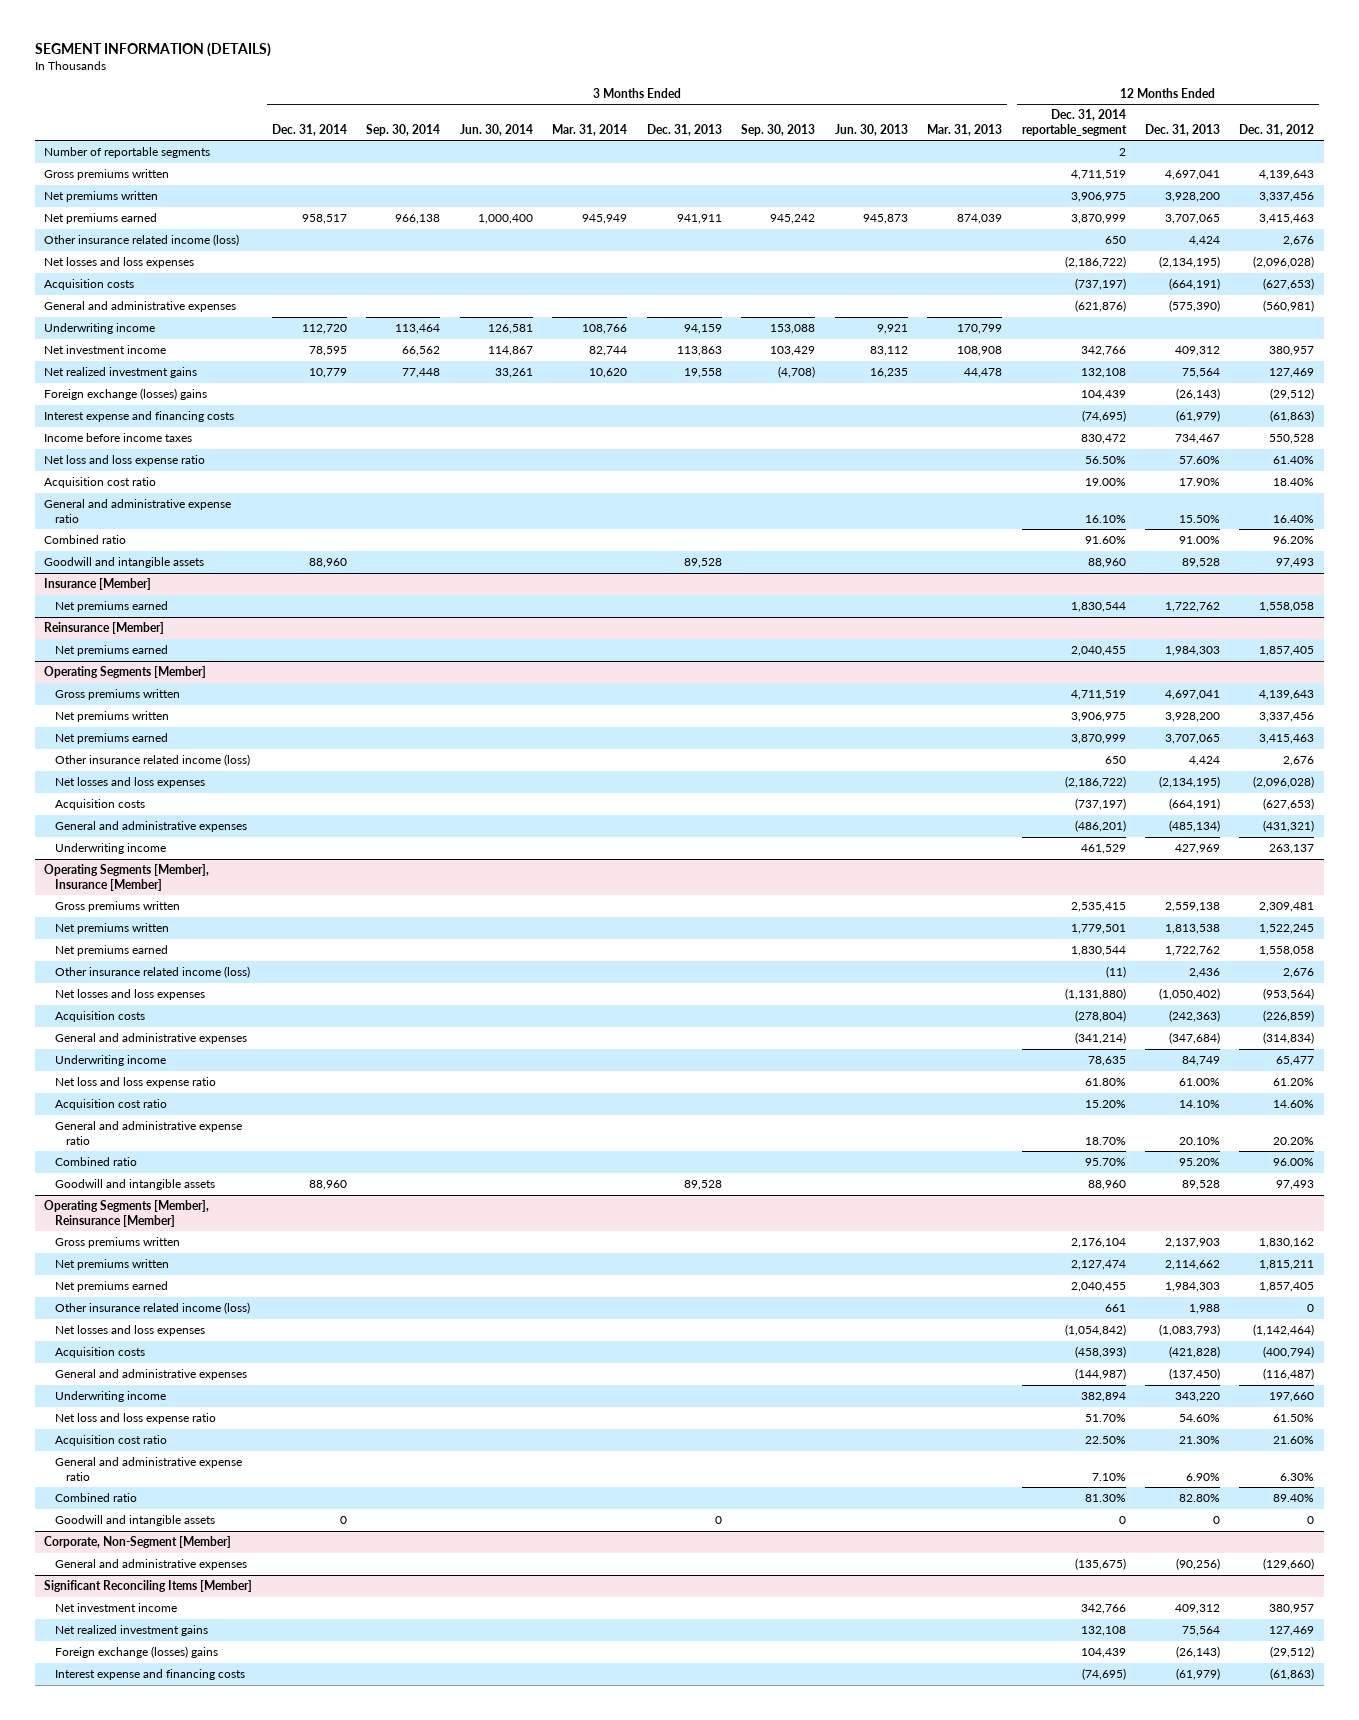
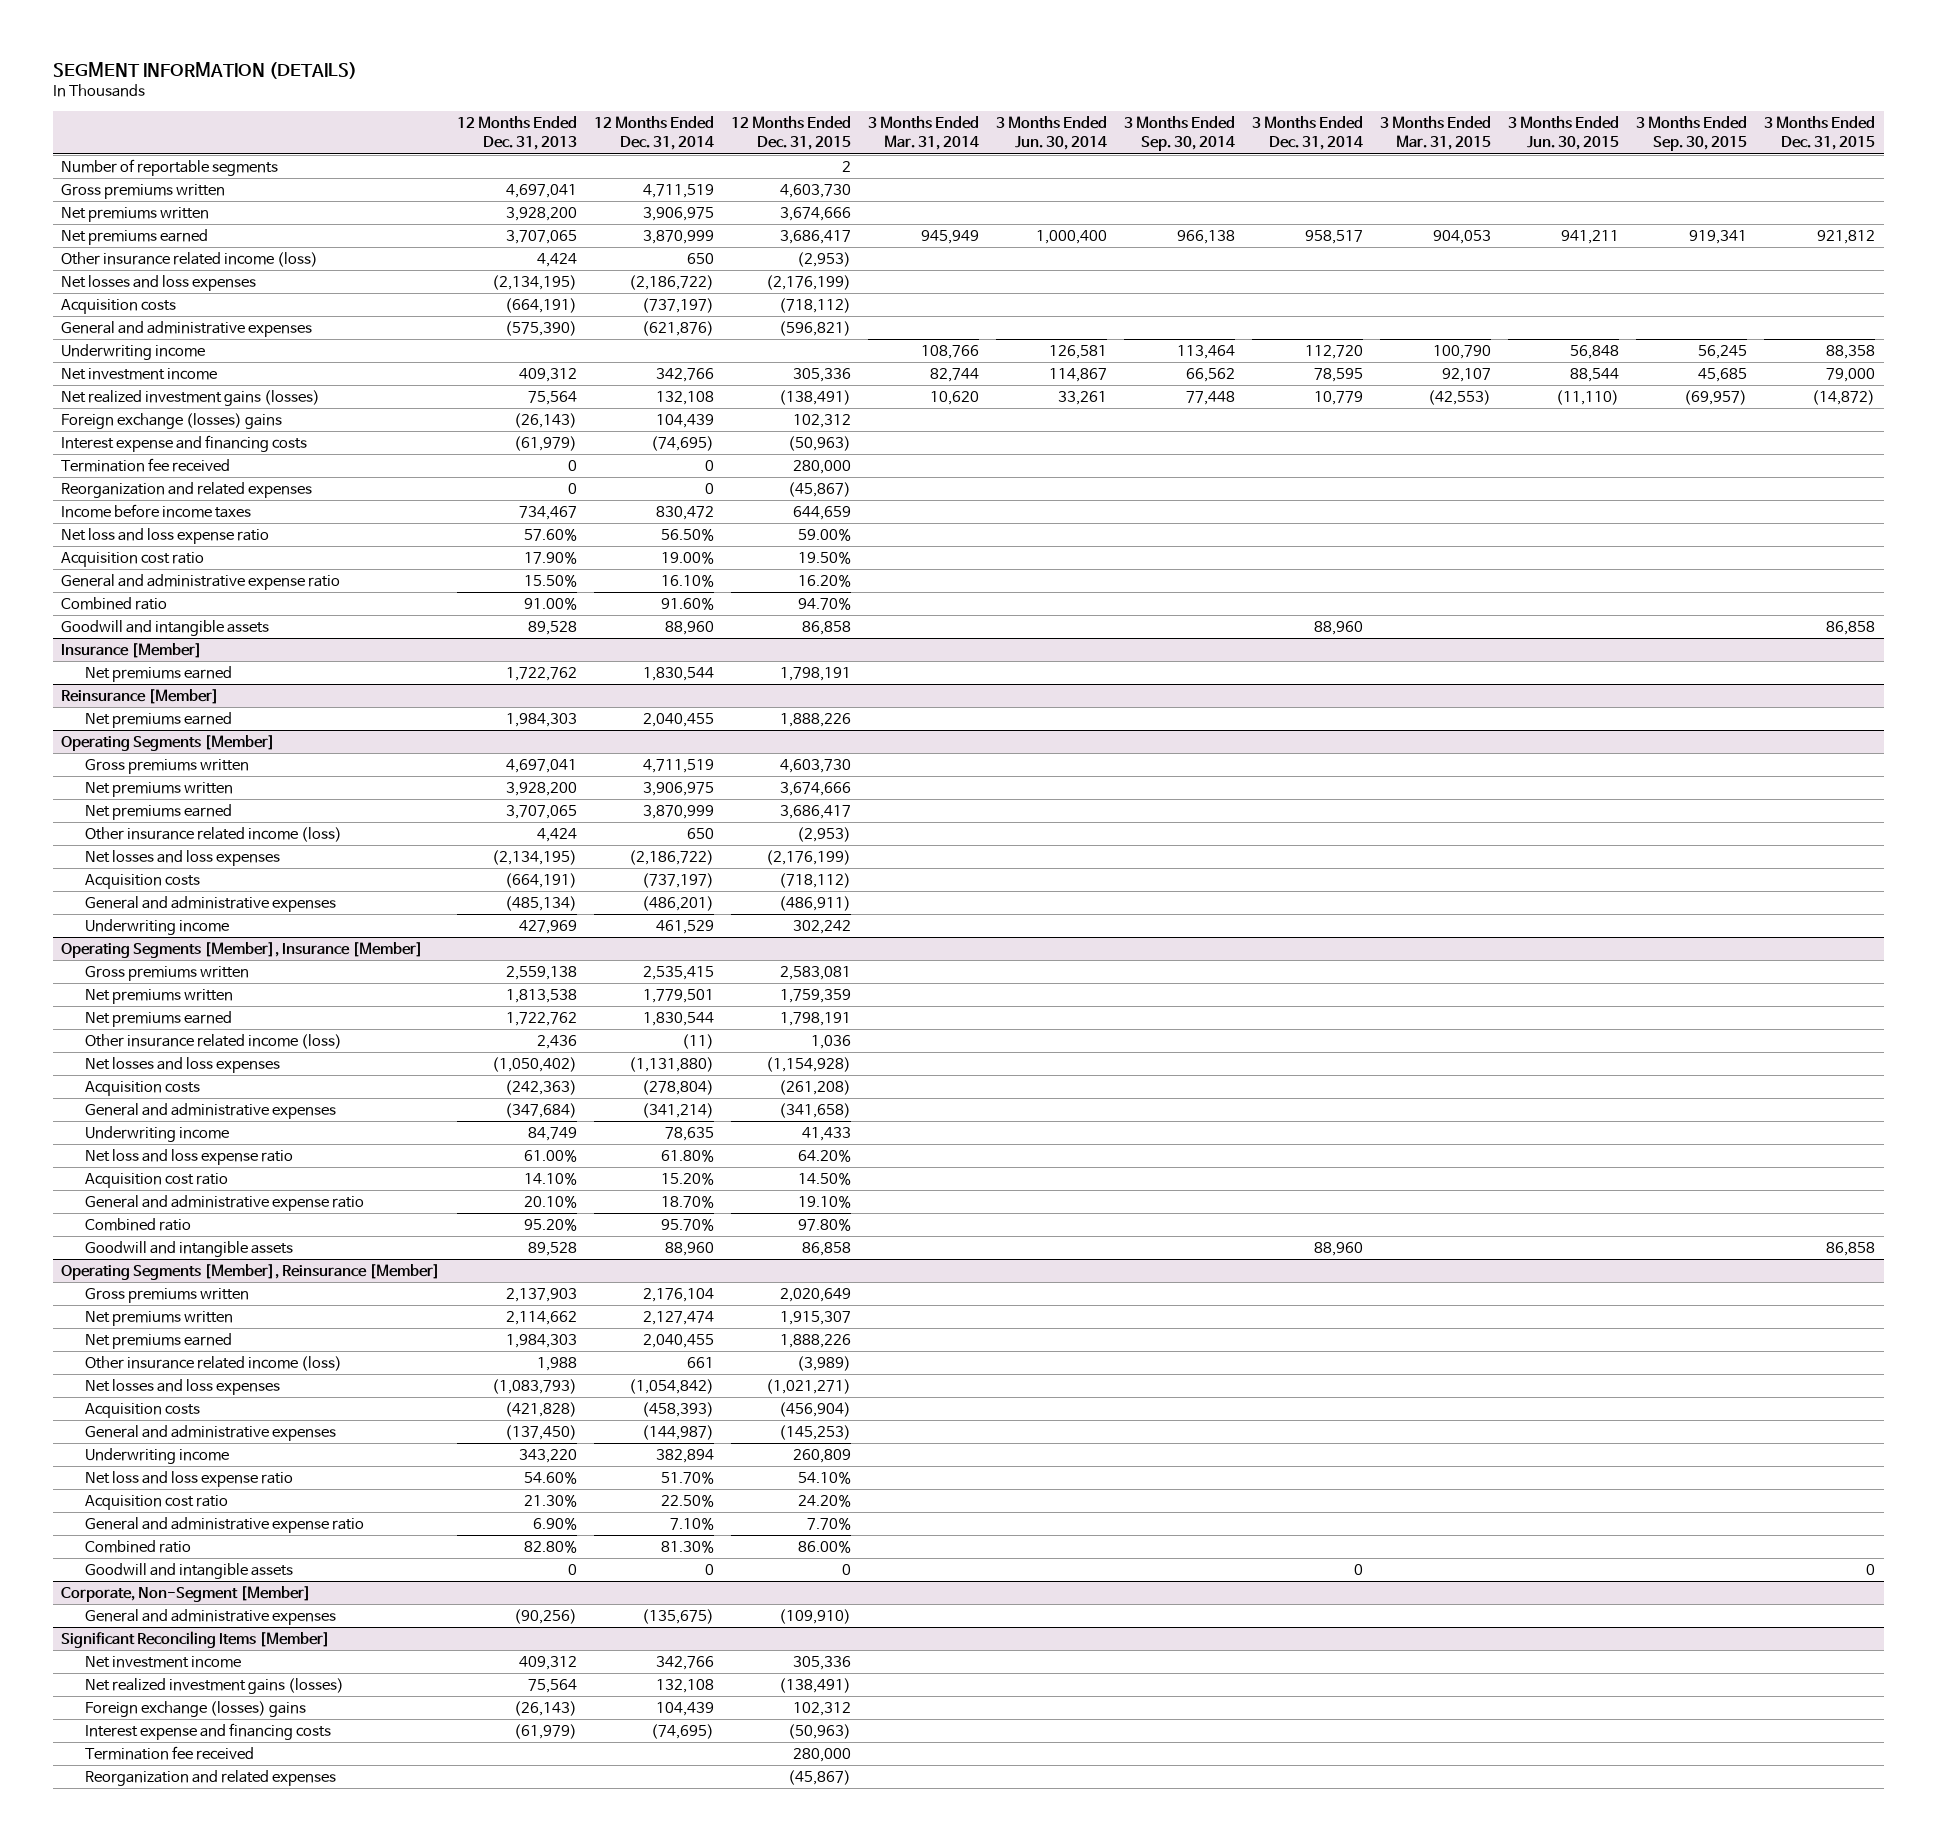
- | 3 Months Ended Dec. 31, 2014 | 3 Months Ended Sep. 30, 2014 | 3 Months Ended Jun. 30, 2014 | 3 Months Ended Mar. 31, 2014 | 3 Months Ended Dec. 31, 2013 | 3 Months Ended Sep. 30, 2013 | 3 Months Ended Jun. 30, 2013 | 3 Months Ended Mar. 31, 2013 | 12 Months Ended Dec. 31, 2014 reportable_segment | 12 Months Ended Dec. 31, 2013 | 12 Months Ended Dec. 31, 2012
+ | 12 Months Ended Dec. 31, 2013 | 12 Months Ended Dec. 31, 2014 | 12 Months Ended Dec. 31, 2015 | 3 Months Ended Mar. 31, 2014 | 3 Months Ended Jun. 30, 2014 | 3 Months Ended Sep. 30, 2014 | 3 Months Ended Dec. 31, 2014 | 3 Months Ended Mar. 31, 2015 | 3 Months Ended Jun. 30, 2015 | 3 Months Ended Sep. 30, 2015 | 3 Months Ended Dec. 31, 2015
- Net realized investment gains | 10,779 | 77,448 | 33,261 | 10,620 | 19,558 | (4,708) | 16,235 | 44,478 | 132,108 | 75,564 | 127,469
+ Net realized investment gains (losses) | 75,564 | 132,108 | (138,491) | 10,620 | 33,261 | 77,448 | 10,779 | (42,553) | (11,110) | (69,957) | (14,872)
+ Termination fee received | 0 | 0 | 280,000 | | | | | | | |
+ Reorganization and related expenses | 0 | 0 | (45,867) | | | | | | | |
@ Significant Reconciling Items [Member]
- Net realized investment gains | | | | | | | | | 132,108 | 75,564 | 127,469
+ Net realized investment gains (losses) | 75,564 | 132,108 | (138,491) | | | | | | | |
+ Termination fee received | | | 280,000 | | | | | | | |
+ Reorganization and related expenses | | | (45,867) | | | | | | | |

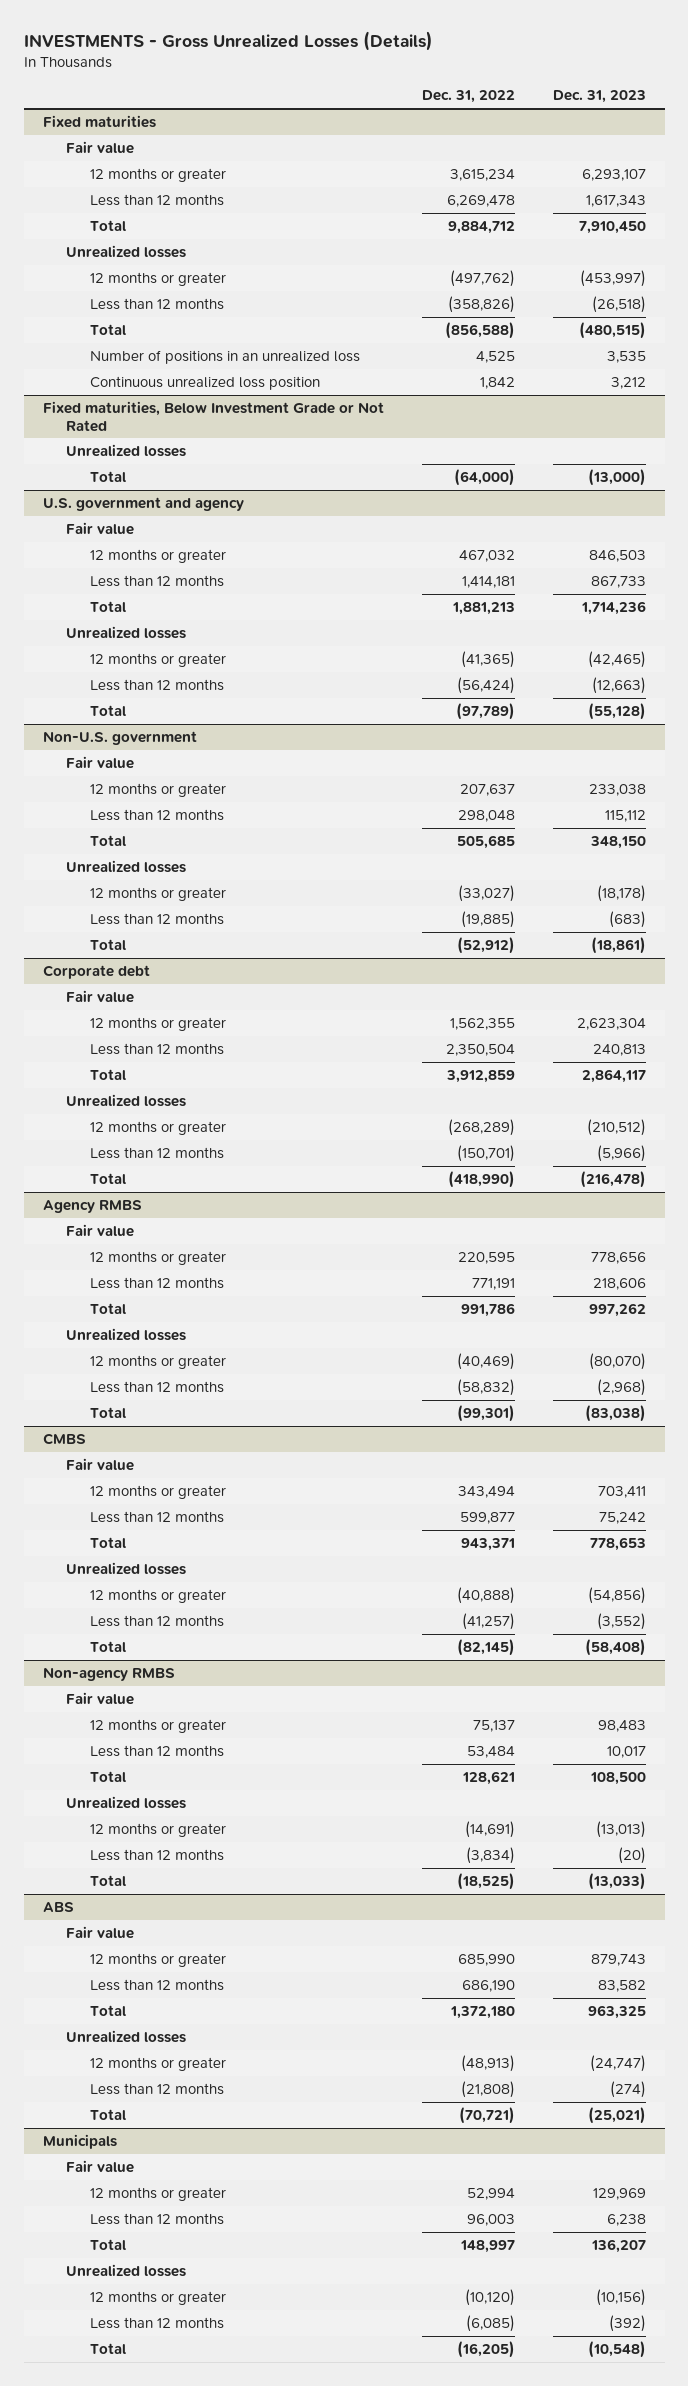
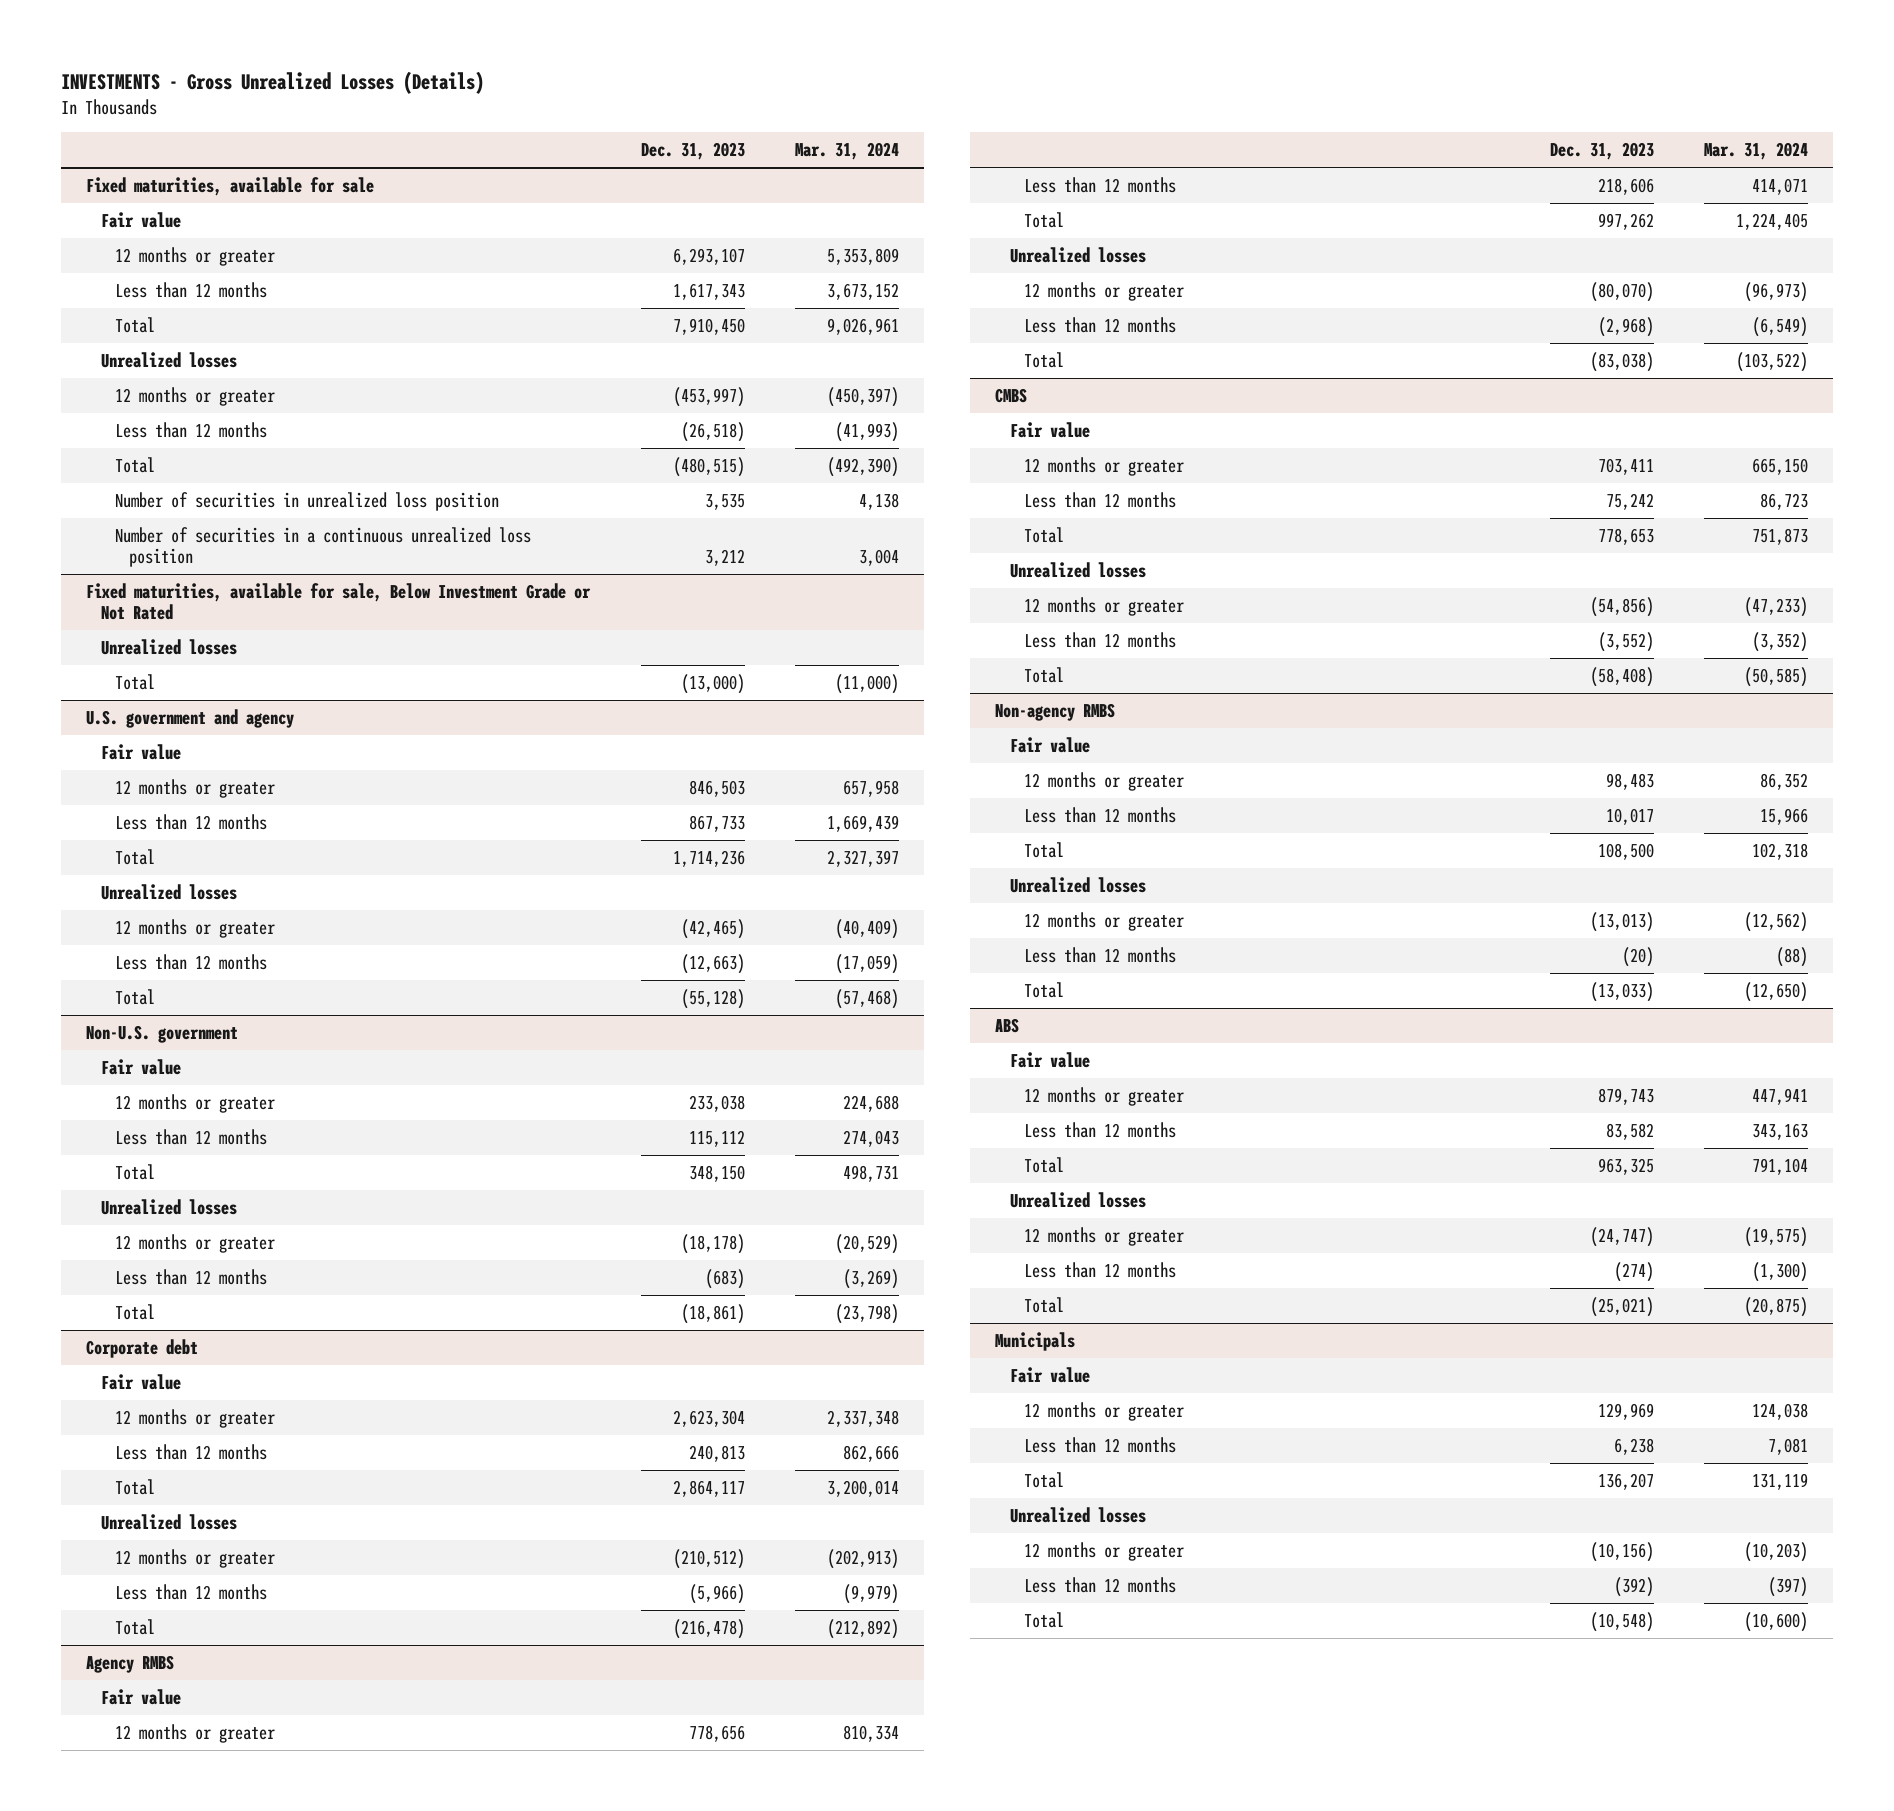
- | Dec. 31, 2022 | Dec. 31, 2023
+ | Dec. 31, 2023 | Mar. 31, 2024
- Fixed maturities
+ Fixed maturities, available for sale
- Number of positions in an unrealized loss | 4,525 | 3,535
- Continuous unrealized loss position | 1,842 | 3,212
- Fixed maturities, Below Investment Grade or Not Rated
+ Number of securities in unrealized loss position | 3,535 | 4,138
+ Number of securities in a continuous unrealized loss position | 3,212 | 3,004
+ Fixed maturities, available for sale, Below Investment Grade or Not Rated

